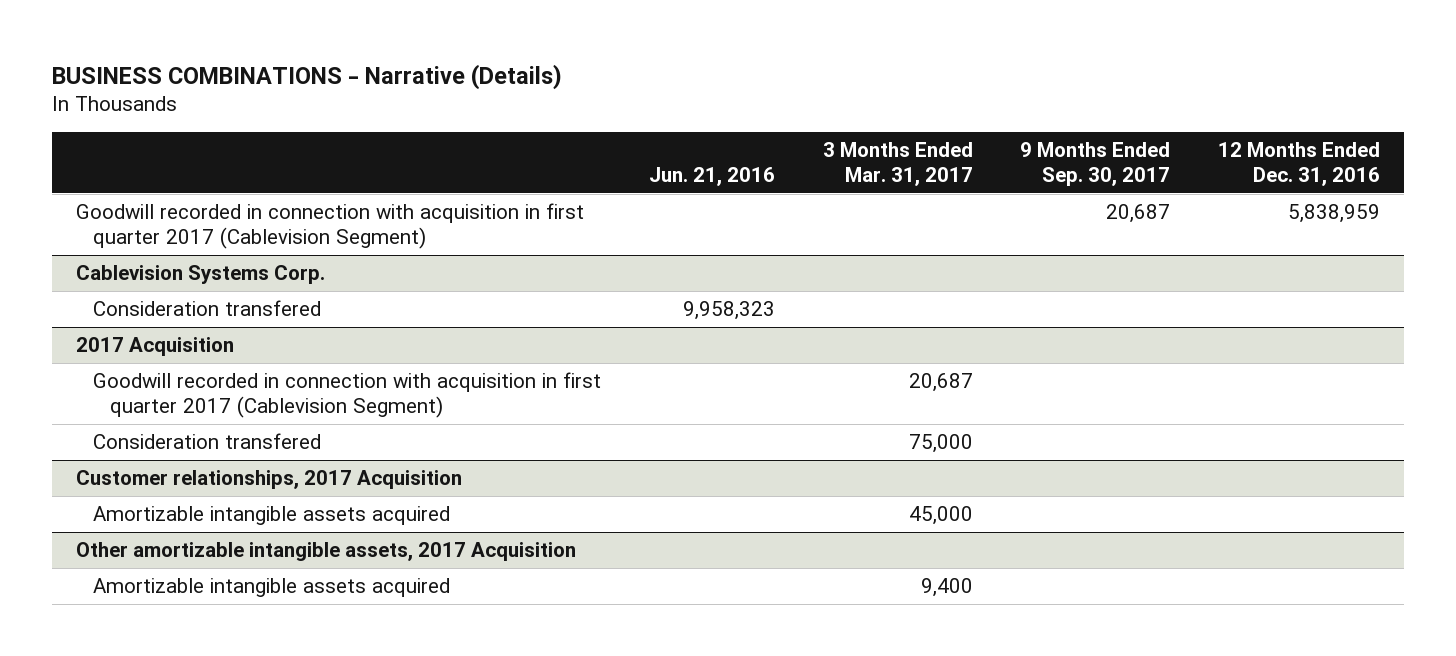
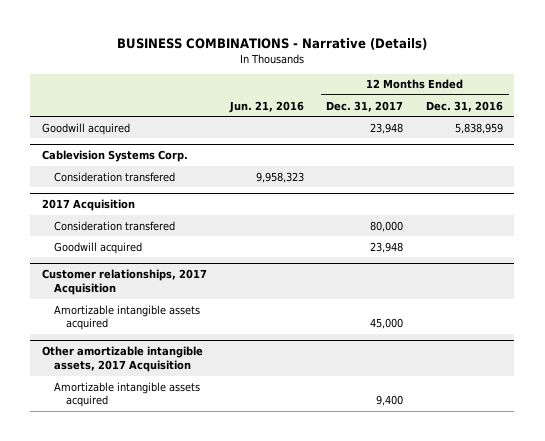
- | Jun. 21, 2016 | 3 Months Ended Mar. 31, 2017 | 9 Months Ended Sep. 30, 2017 | 12 Months Ended Dec. 31, 2016
+ | Jun. 21, 2016 | 12 Months Ended Dec. 31, 2017 | 12 Months Ended Dec. 31, 2016
- Goodwill recorded in connection with acquisition in first quarter 2017 (Cablevision Segment) | | | 20,687 | 5,838,959
+ Goodwill acquired | | 23,948 | 5,838,959
@ 2017 Acquisition
- Goodwill recorded in connection with acquisition in first quarter 2017 (Cablevision Segment) | | 20,687 | |
+ Goodwill acquired | | 23,948 |

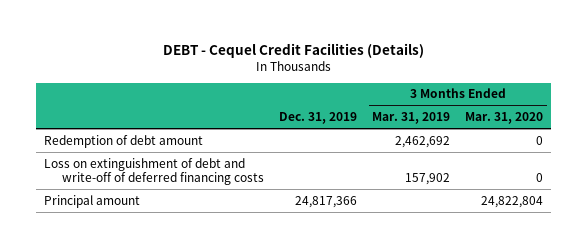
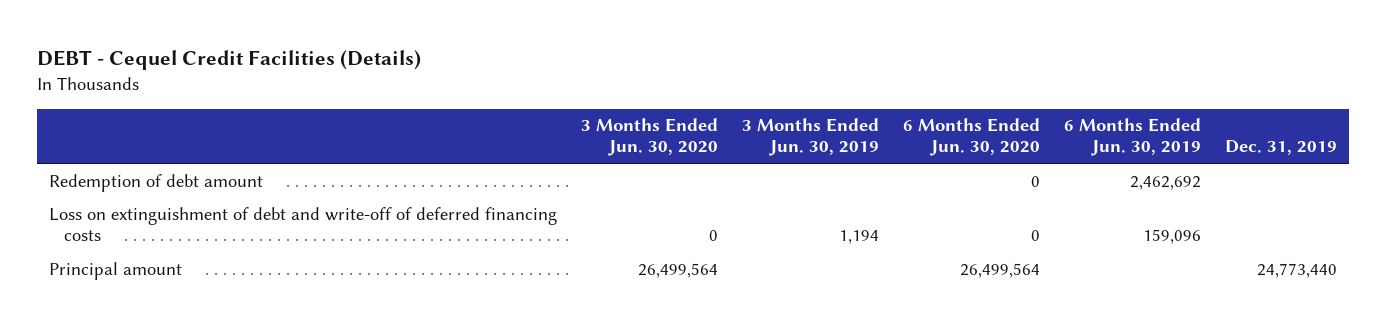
- | Dec. 31, 2019 | 3 Months Ended Mar. 31, 2019 | 3 Months Ended Mar. 31, 2020
+ | 3 Months Ended Jun. 30, 2020 | 3 Months Ended Jun. 30, 2019 | 6 Months Ended Jun. 30, 2020 | 6 Months Ended Jun. 30, 2019 | Dec. 31, 2019
- Principal amount | 24,817,366 | | 24,822,804
+ Principal amount | 26,499,564 | | 26,499,564 | | 24,773,440

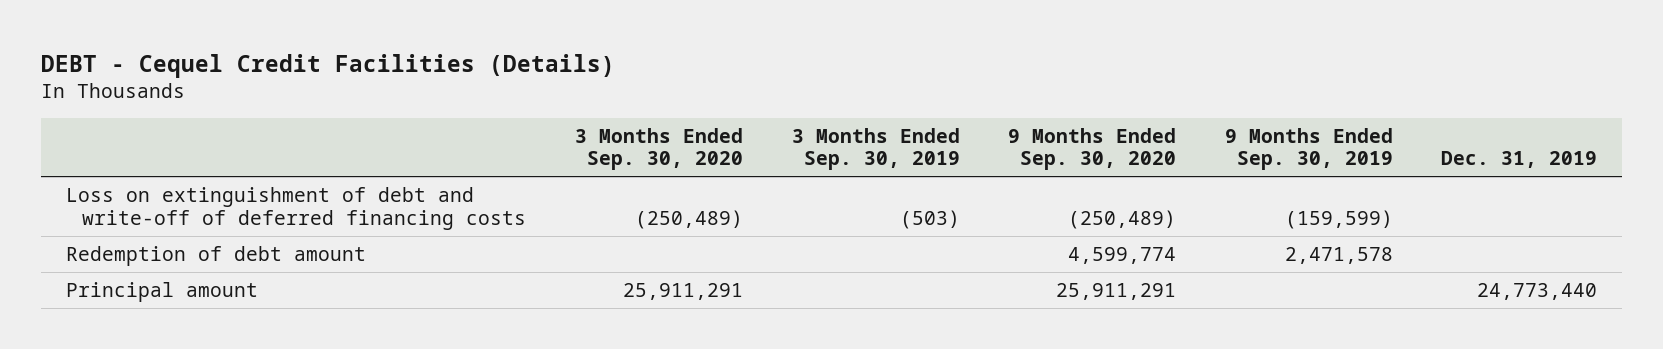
- | 3 Months Ended Jun. 30, 2020 | 3 Months Ended Jun. 30, 2019 | 6 Months Ended Jun. 30, 2020 | 6 Months Ended Jun. 30, 2019 | Dec. 31, 2019
+ | 3 Months Ended Sep. 30, 2020 | 3 Months Ended Sep. 30, 2019 | 9 Months Ended Sep. 30, 2020 | 9 Months Ended Sep. 30, 2019 | Dec. 31, 2019
moved down: Redemption of debt amount | | | 4,599,774 | 2,471,578 |

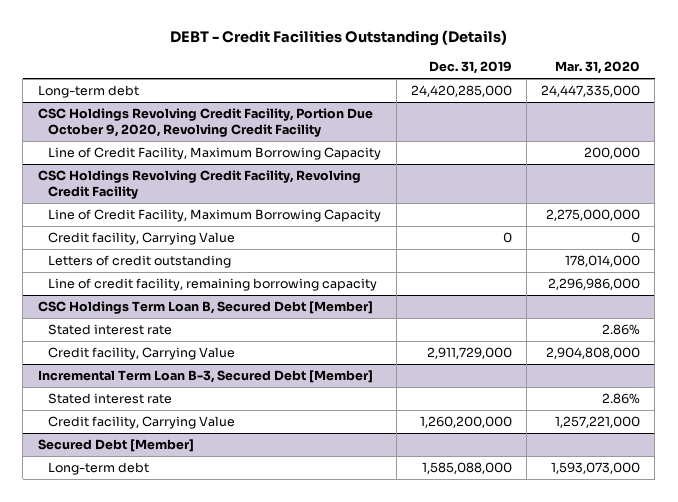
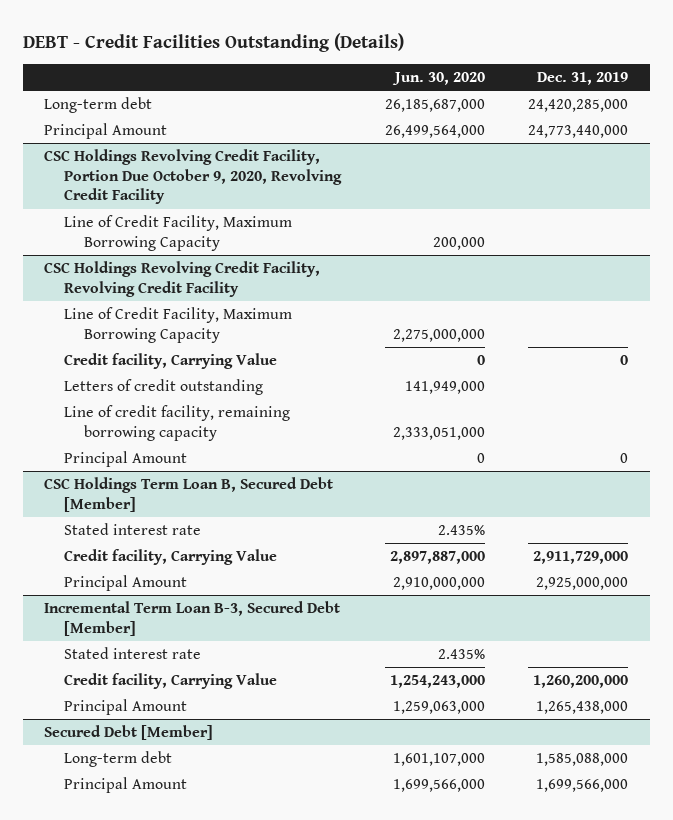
- | Dec. 31, 2019 | Mar. 31, 2020
+ | Jun. 30, 2020 | Dec. 31, 2019
+ Principal Amount | 26,499,564,000 | 24,773,440,000
@ CSC Holdings Revolving Credit Facility, Revolving Credit Facility
+ Principal Amount | 0 | 0
@ CSC Holdings Term Loan B, Secured Debt [Member]
+ Principal Amount | 2,910,000,000 | 2,925,000,000
@ Incremental Term Loan B-3, Secured Debt [Member]
+ Principal Amount | 1,259,063,000 | 1,265,438,000
@ Secured Debt [Member]
+ Principal Amount | 1,699,566,000 | 1,699,566,000

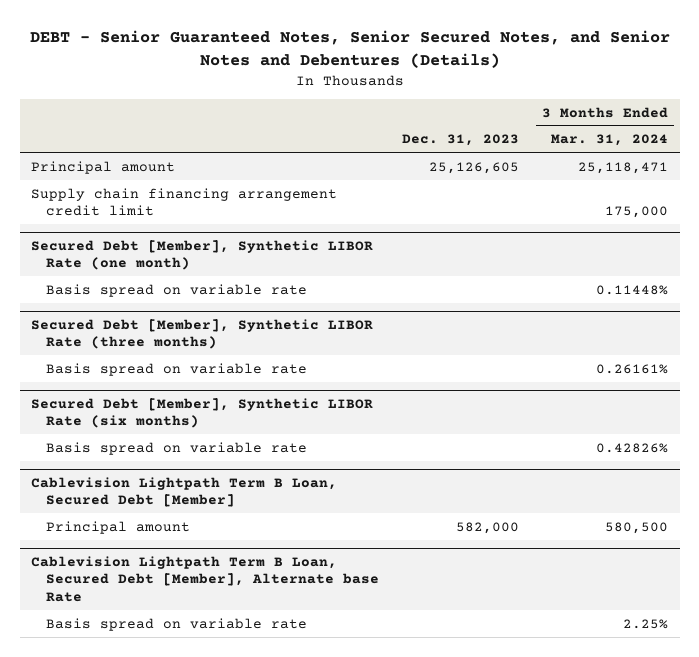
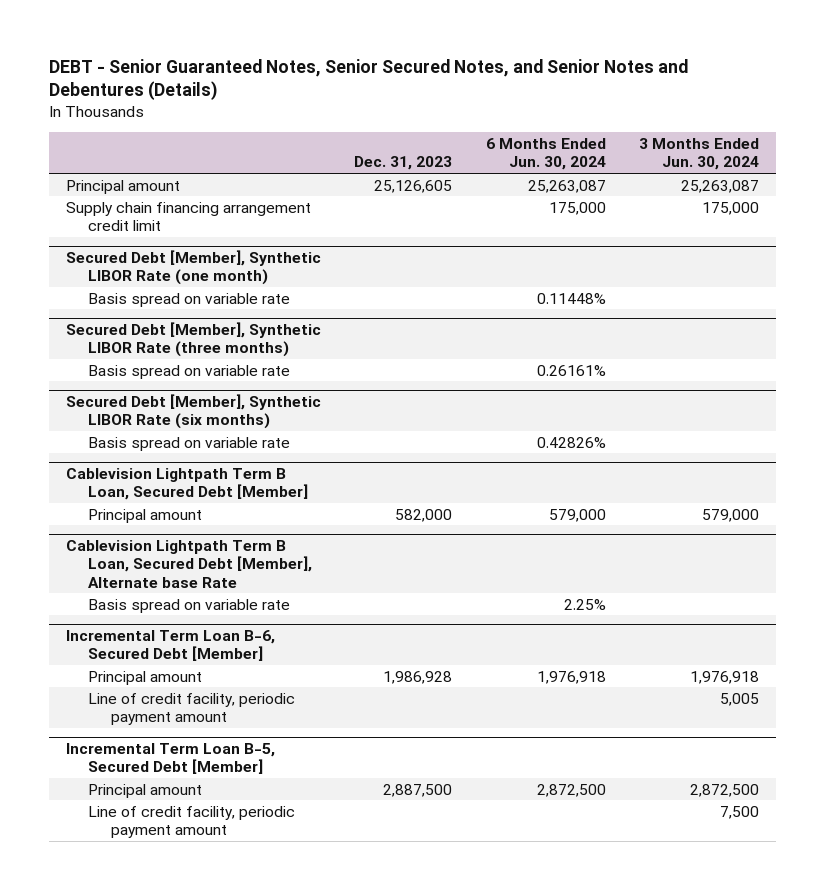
- | Dec. 31, 2023 | 3 Months Ended Mar. 31, 2024
+ | Dec. 31, 2023 | 6 Months Ended Jun. 30, 2024 | 3 Months Ended Jun. 30, 2024
+ Incremental Term Loan B-6, Secured Debt [Member]
+ Principal amount | 1,986,928 | 1,976,918 | 1,976,918
+ Line of credit facility, periodic payment amount | | | 5,005
+ Incremental Term Loan B-5, Secured Debt [Member]
+ Principal amount | 2,887,500 | 2,872,500 | 2,872,500
+ Line of credit facility, periodic payment amount | | | 7,500

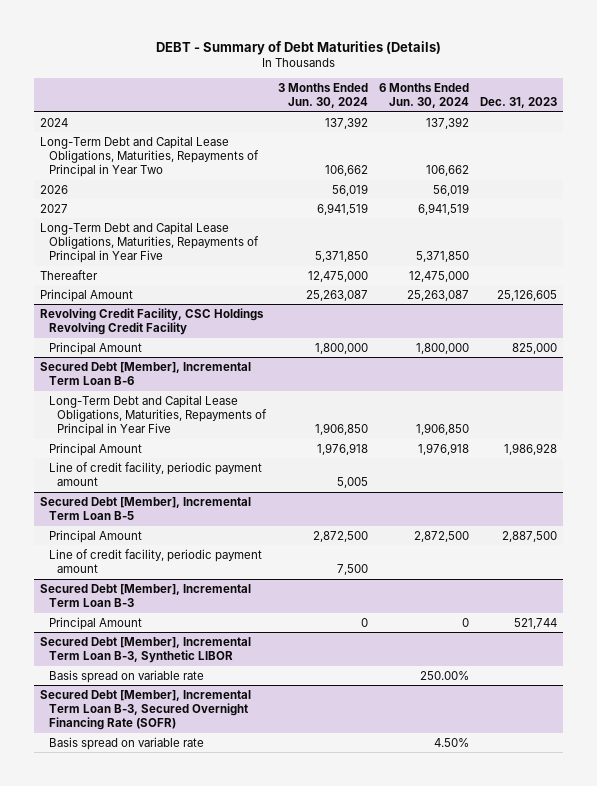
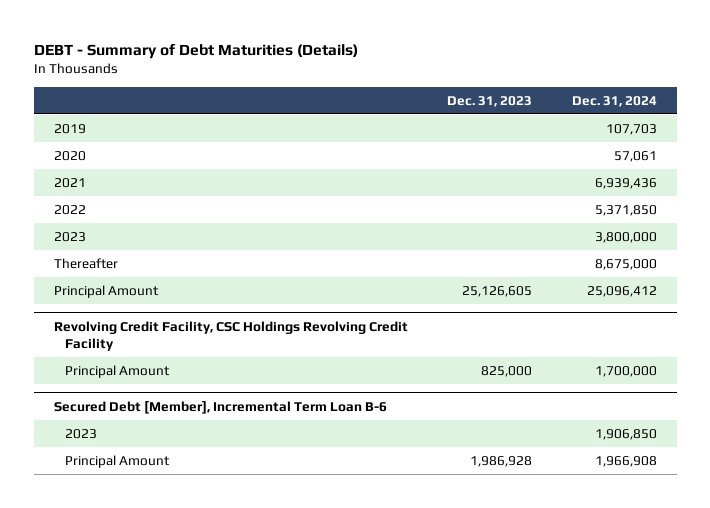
- | 3 Months Ended Jun. 30, 2024 | 6 Months Ended Jun. 30, 2024 | Dec. 31, 2023
+ | Dec. 31, 2023 | Dec. 31, 2024
- 2024 | 137,392 | 137,392 |
- Long-Term Debt and Capital Lease Obligations, Maturities, Repayments of Principal in Year Two | 106,662 | 106,662 |
- 2026 | 56,019 | 56,019 |
- 2027 | 6,941,519 | 6,941,519 |
- Long-Term Debt and Capital Lease Obligations, Maturities, Repayments of Principal in Year Five | 5,371,850 | 5,371,850 |
+ 2019 | | 107,703
+ 2020 | | 57,061
+ 2021 | | 6,939,436
+ 2022 | | 5,371,850
+ 2023 | | 3,800,000
@ Secured Debt [Member], Incremental Term Loan B-6
- Long-Term Debt and Capital Lease Obligations, Maturities, Repayments of Principal in Year Five | 1,906,850 | 1,906,850 |
+ 2023 | | 1,906,850
- Line of credit facility, periodic payment amount | 5,005 | |
- Secured Debt [Member], Incremental Term Loan B-5
- Principal Amount | 2,872,500 | 2,872,500 | 2,887,500
- Line of credit facility, periodic payment amount | 7,500 | |
- Secured Debt [Member], Incremental Term Loan B-3
- Principal Amount | 0 | 0 | 521,744
- Secured Debt [Member], Incremental Term Loan B-3, Synthetic LIBOR
- Basis spread on variable rate | | 250.00% |
- Secured Debt [Member], Incremental Term Loan B-3, Secured Overnight Financing Rate (SOFR)
- Basis spread on variable rate | | 4.50% |

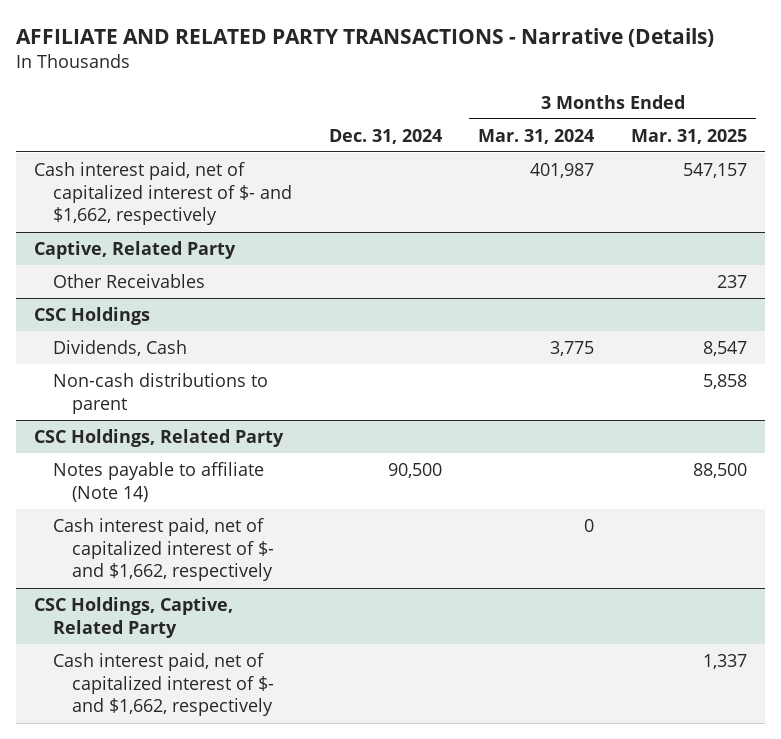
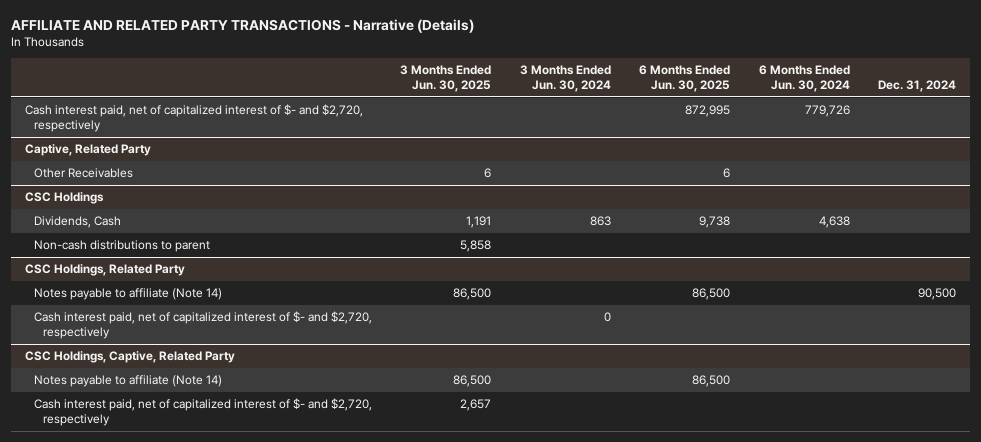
- | Dec. 31, 2024 | 3 Months Ended Mar. 31, 2024 | 3 Months Ended Mar. 31, 2025
+ | 3 Months Ended Jun. 30, 2025 | 3 Months Ended Jun. 30, 2024 | 6 Months Ended Jun. 30, 2025 | 6 Months Ended Jun. 30, 2024 | Dec. 31, 2024
- Cash interest paid, net of capitalized interest of $- and $1,662, respectively | | 401,987 | 547,157
+ Cash interest paid, net of capitalized interest of $- and $2,720, respectively | | | 872,995 | 779,726 |
@ CSC Holdings, Related Party
- Cash interest paid, net of capitalized interest of $- and $1,662, respectively | | 0 |
+ Cash interest paid, net of capitalized interest of $- and $2,720, respectively | | 0 | | |
@ CSC Holdings, Captive, Related Party
- Cash interest paid, net of capitalized interest of $- and $1,662, respectively | | | 1,337
+ Notes payable to affiliate (Note 14) | 86,500 | | 86,500 | |
+ Cash interest paid, net of capitalized interest of $- and $2,720, respectively | 2,657 | | | |

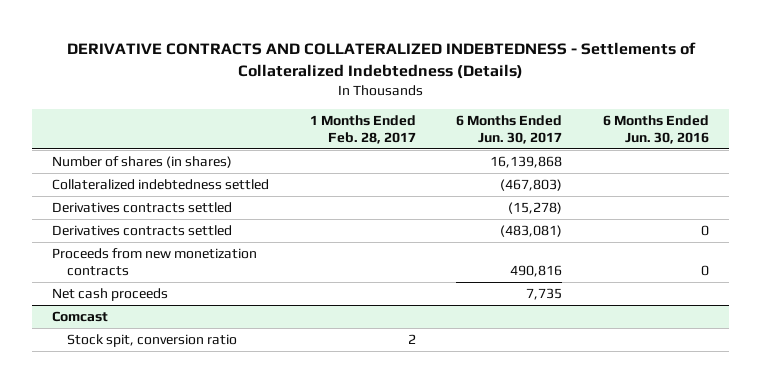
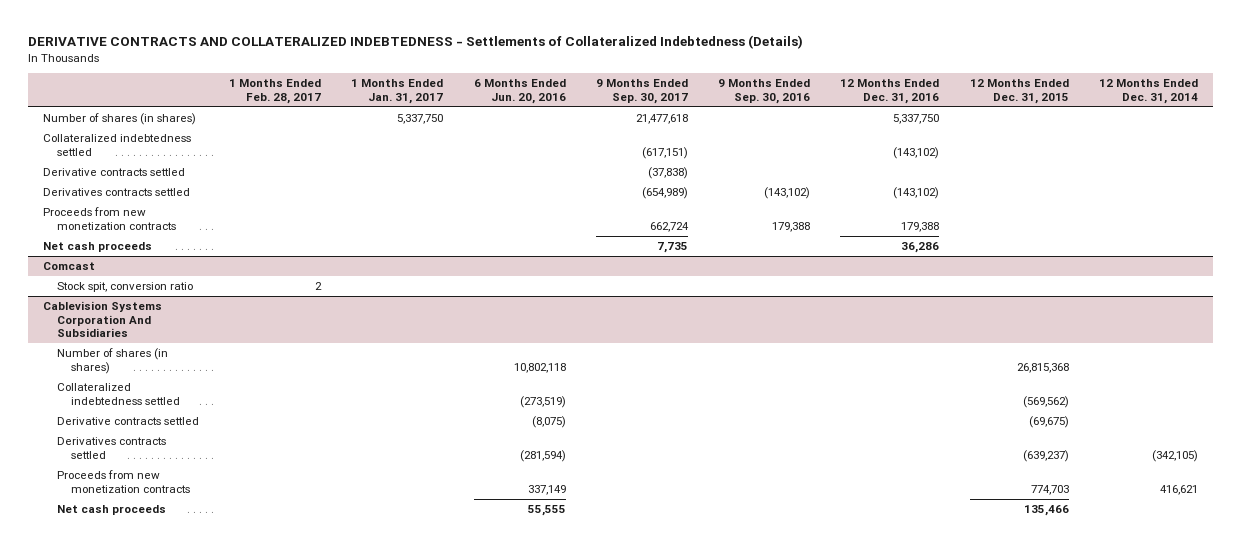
- | 1 Months Ended Feb. 28, 2017 | 6 Months Ended Jun. 30, 2017 | 6 Months Ended Jun. 30, 2016
+ | 1 Months Ended Feb. 28, 2017 | 1 Months Ended Jan. 31, 2017 | 6 Months Ended Jun. 20, 2016 | 9 Months Ended Sep. 30, 2017 | 9 Months Ended Sep. 30, 2016 | 12 Months Ended Dec. 31, 2016 | 12 Months Ended Dec. 31, 2015 | 12 Months Ended Dec. 31, 2014
- Derivatives contracts settled | | (15,278) |
+ Derivative contracts settled | | | | (37,838) | | | |
+ Cablevision Systems Corporation And Subsidiaries
+ Number of shares (in shares) | | | 10,802,118 | | | | 26,815,368 |
+ Collateralized indebtedness settled | | | (273,519) | | | | (569,562) |
+ Derivative contracts settled | | | (8,075) | | | | (69,675) |
+ Derivatives contracts settled | | | (281,594) | | | | (639,237) | (342,105)
+ Proceeds from new monetization contracts | | | 337,149 | | | | 774,703 | 416,621
+ Net cash proceeds | | | 55,555 | | | | 135,466 |

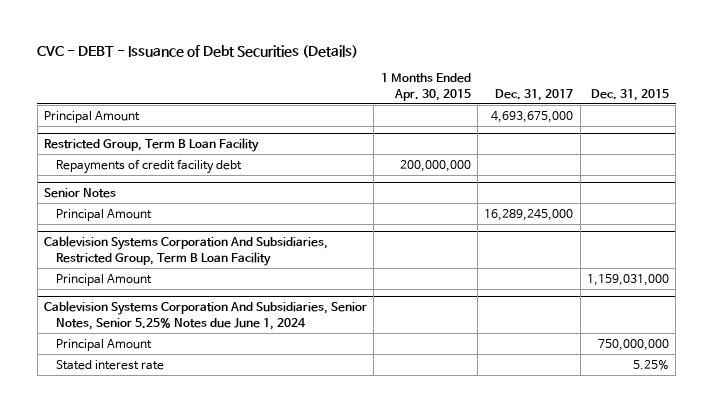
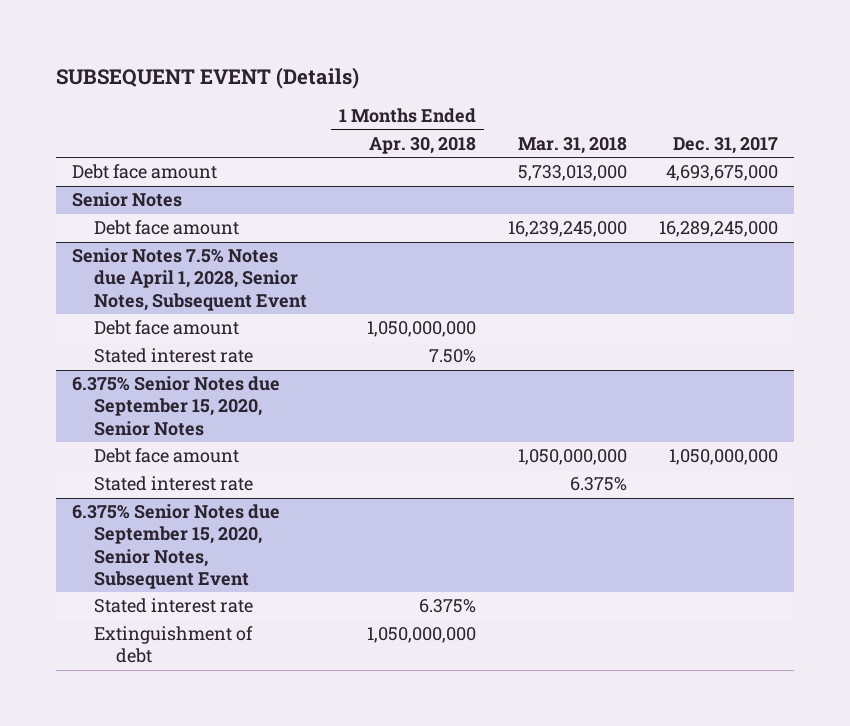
- CVC - DEBT - Issuance of Debt Securities (Details)
+ SUBSEQUENT EVENT (Details)
- | 1 Months Ended Apr. 30, 2015 | Dec. 31, 2017 | Dec. 31, 2015
+ | 1 Months Ended Apr. 30, 2018 | Mar. 31, 2018 | Dec. 31, 2017
- Principal Amount | | 4,693,675,000 |
- Restricted Group, Term B Loan Facility
- Repayments of credit facility debt | 200,000,000 | |
+ Debt face amount | | 5,733,013,000 | 4,693,675,000
@ Senior Notes
- Principal Amount | | 16,289,245,000 |
- Cablevision Systems Corporation And Subsidiaries, Restricted Group, Term B Loan Facility
- Principal Amount | | | 1,159,031,000
- Cablevision Systems Corporation And Subsidiaries, Senior Notes, Senior 5.25% Notes due June 1, 2024
- Principal Amount | | | 750,000,000
- Stated interest rate | | | 5.25%
@ Senior Notes
+ Debt face amount | | 16,239,245,000 | 16,289,245,000
+ Senior Notes 7.5% Notes due April 1, 2028, Senior Notes, Subsequent Event
+ Debt face amount | 1,050,000,000 | |
+ Stated interest rate | 7.50% | |
+ 6.375% Senior Notes due September 15, 2020, Senior Notes
+ Debt face amount | | 1,050,000,000 | 1,050,000,000
+ Stated interest rate | | 6.375% |
+ 6.375% Senior Notes due September 15, 2020, Senior Notes, Subsequent Event
+ Stated interest rate | 6.375% | |
+ Extinguishment of debt | 1,050,000,000 | |

